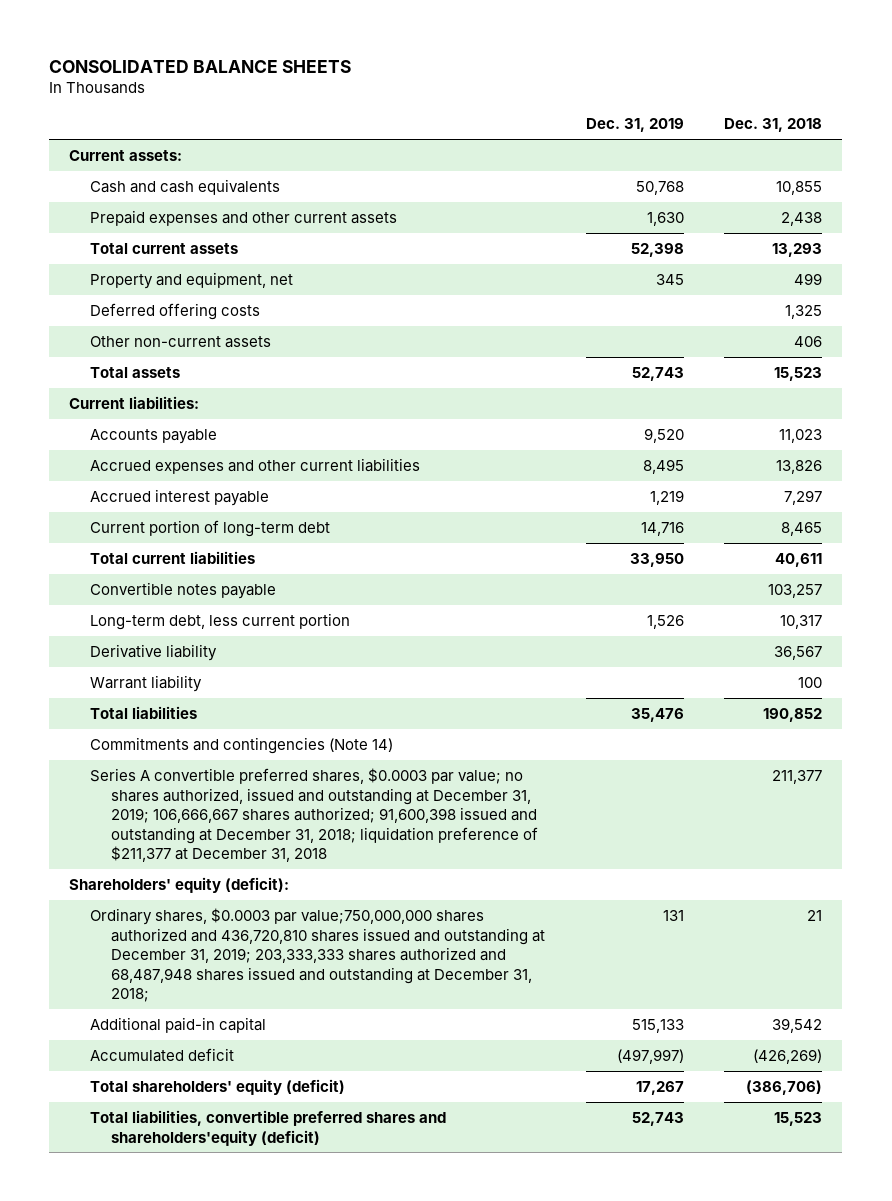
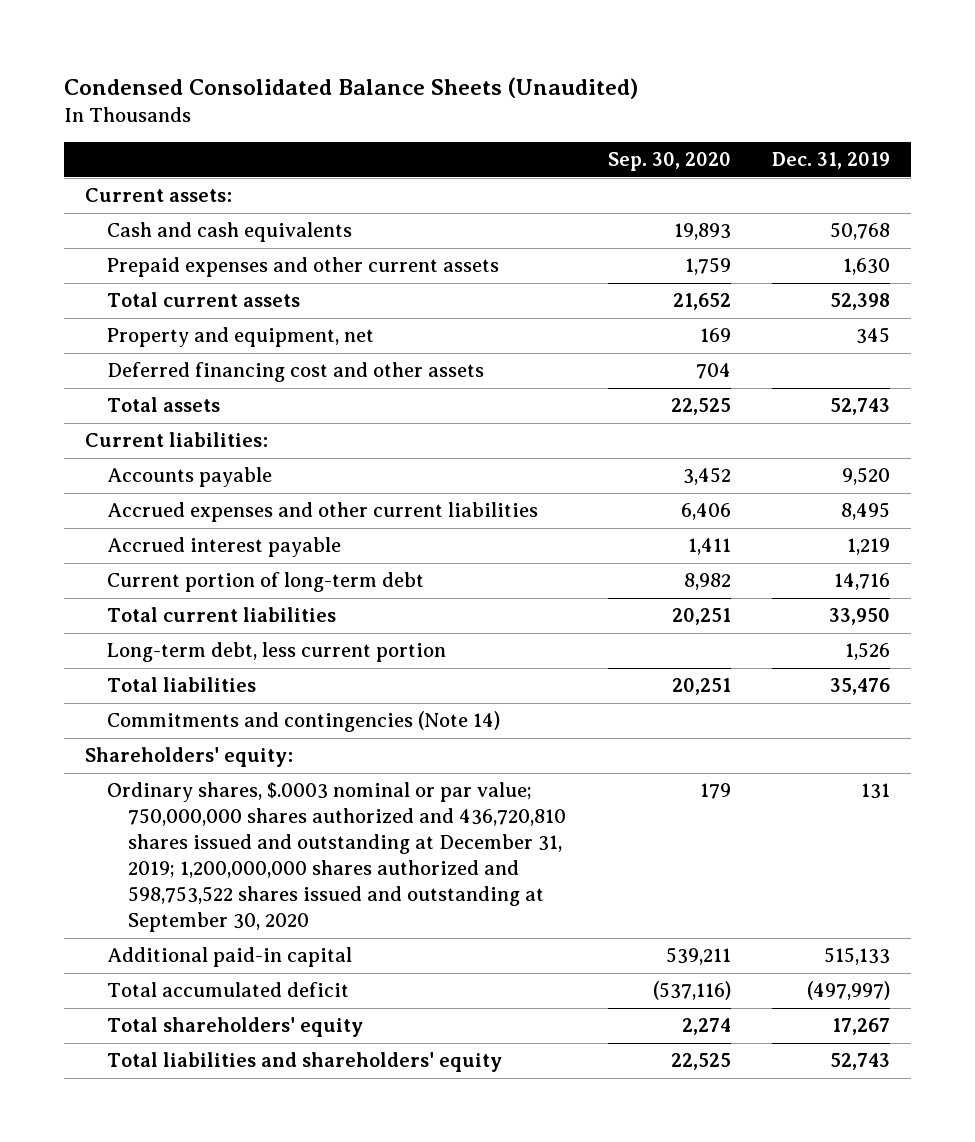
- CONSOLIDATED BALANCE SHEETS
+ Condensed Consolidated Balance Sheets (Unaudited)
- | Dec. 31, 2019 | Dec. 31, 2018
+ | Sep. 30, 2020 | Dec. 31, 2019
- Deferred offering costs | | 1,325
- Other non-current assets | | 406
+ Deferred financing cost and other assets | 704 |
- Convertible notes payable | | 103,257
- Derivative liability | | 36,567
- Warrant liability | | 100
- Series A convertible preferred shares, $0.0003 par value; no shares authorized, issued and outstanding at December 31, 2019; 106,666,667 shares authorized; 91,600,398 issued and outstanding at December 31, 2018; liquidation preference of $211,377 at December 31, 2018 | | 211,377
- Shareholders' equity (deficit):
- Ordinary shares, $0.0003 par value;750,000,000 shares authorized and 436,720,810 shares issued and outstanding at December 31, 2019; 203,333,333 shares authorized and 68,487,948 shares issued and outstanding at December 31, 2018; | 131 | 21
+ Shareholders' equity:
+ Ordinary shares, $.0003 nominal or par value; 750,000,000 shares authorized and 436,720,810 shares issued and outstanding at December 31, 2019; 1,200,000,000 shares authorized and 598,753,522 shares issued and outstanding at September 30, 2020 | 179 | 131
- Accumulated deficit | (497,997) | (426,269)
- Total shareholders' equity (deficit) | 17,267 | (386,706)
- Total liabilities, convertible preferred shares and shareholders'equity (deficit) | 52,743 | 15,523
+ Total accumulated deficit | (537,116) | (497,997)
+ Total shareholders' equity | 2,274 | 17,267
+ Total liabilities and shareholders' equity | 22,525 | 52,743

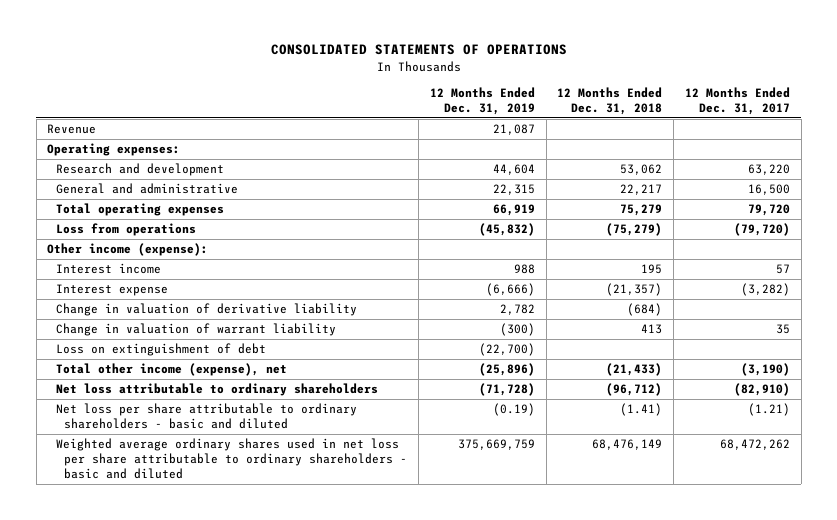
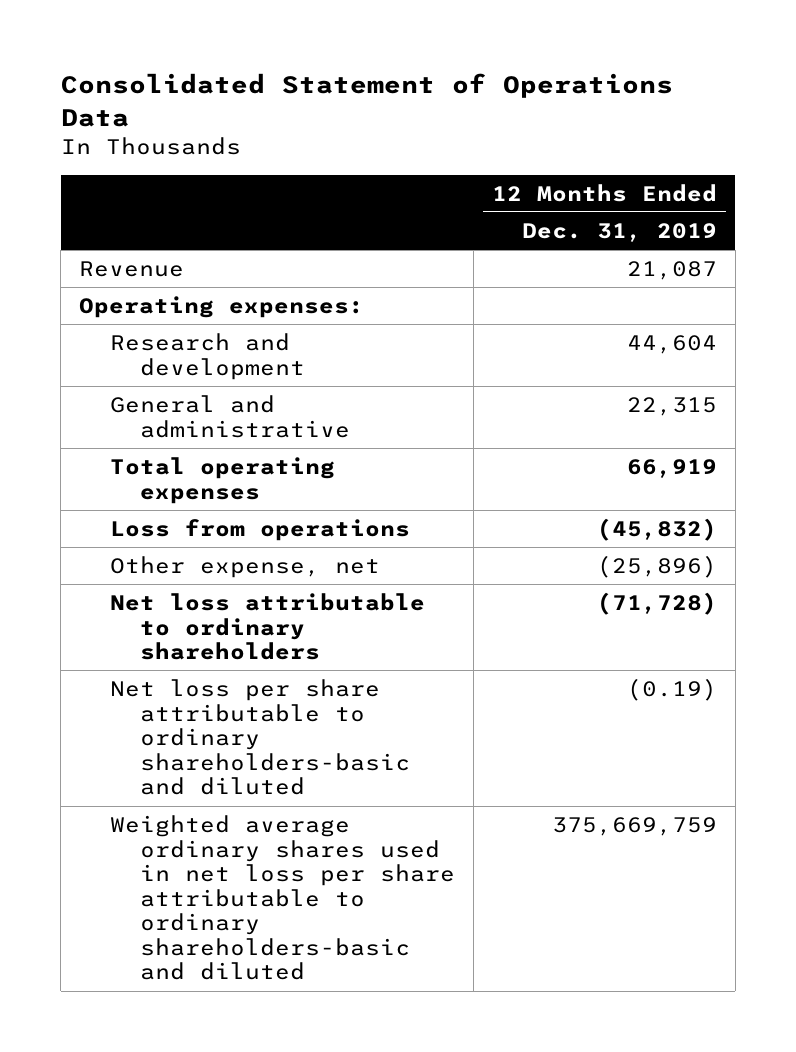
- CONSOLIDATED STATEMENTS OF OPERATIONS
+ Consolidated Statement of Operations Data
- | 12 Months Ended Dec. 31, 2019 | 12 Months Ended Dec. 31, 2018 | 12 Months Ended Dec. 31, 2017
+ | 12 Months Ended Dec. 31, 2019
- Other income (expense):
- Interest income | 988 | 195 | 57
- Interest expense | (6,666) | (21,357) | (3,282)
- Change in valuation of derivative liability | 2,782 | (684) |
- Change in valuation of warrant liability | (300) | 413 | 35
- Loss on extinguishment of debt | (22,700) | |
- Total other income (expense), net | (25,896) | (21,433) | (3,190)
+ Other expense, net | (25,896)
- Net loss per share attributable to ordinary shareholders - basic and diluted | (0.19) | (1.41) | (1.21)
- Weighted average ordinary shares used in net loss per share attributable to ordinary shareholders - basic and diluted | 375,669,759 | 68,476,149 | 68,472,262
+ Net loss per share attributable to ordinary shareholders-basic and diluted | (0.19)
+ Weighted average ordinary shares used in net loss per share attributable to ordinary shareholders-basic and diluted | 375,669,759

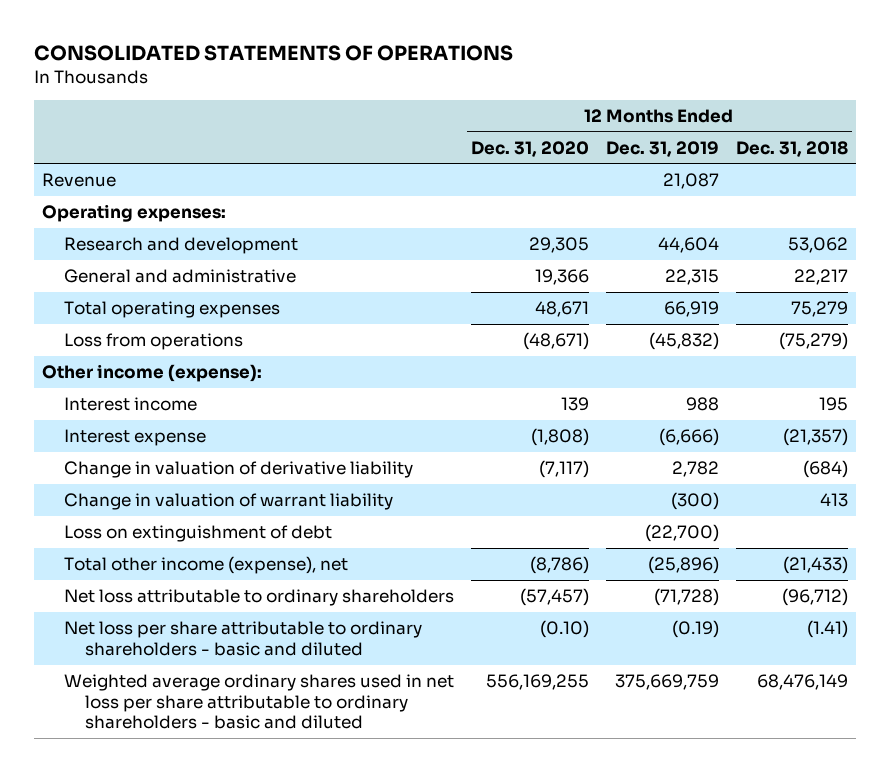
- Consolidated Statement of Operations Data
+ CONSOLIDATED STATEMENTS OF OPERATIONS
- | 12 Months Ended Dec. 31, 2019
+ | 12 Months Ended Dec. 31, 2020 | 12 Months Ended Dec. 31, 2019 | 12 Months Ended Dec. 31, 2018
- Other expense, net | (25,896)
+ Other income (expense):
+ Interest income | 139 | 988 | 195
+ Interest expense | (1,808) | (6,666) | (21,357)
+ Change in valuation of derivative liability | (7,117) | 2,782 | (684)
+ Change in valuation of warrant liability | | (300) | 413
+ Loss on extinguishment of debt | | (22,700) |
+ Total other income (expense), net | (8,786) | (25,896) | (21,433)
- Net loss per share attributable to ordinary shareholders-basic and diluted | (0.19)
- Weighted average ordinary shares used in net loss per share attributable to ordinary shareholders-basic and diluted | 375,669,759
+ Net loss per share attributable to ordinary shareholders - basic and diluted | (0.10) | (0.19) | (1.41)
+ Weighted average ordinary shares used in net loss per share attributable to ordinary shareholders - basic and diluted | 556,169,255 | 375,669,759 | 68,476,149

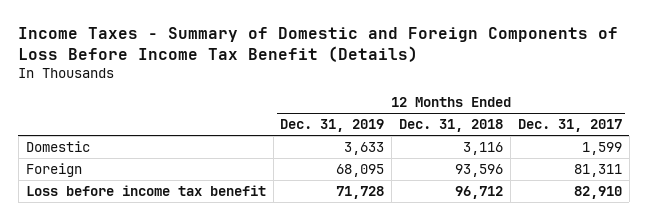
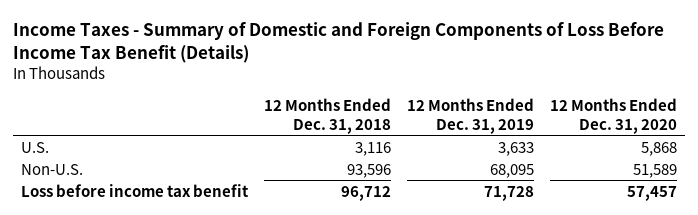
- | 12 Months Ended Dec. 31, 2019 | 12 Months Ended Dec. 31, 2018 | 12 Months Ended Dec. 31, 2017
+ | 12 Months Ended Dec. 31, 2018 | 12 Months Ended Dec. 31, 2019 | 12 Months Ended Dec. 31, 2020
- Domestic | 3,633 | 3,116 | 1,599
- Foreign | 68,095 | 93,596 | 81,311
+ U.S. | 3,116 | 3,633 | 5,868
+ Non-U.S. | 93,596 | 68,095 | 51,589

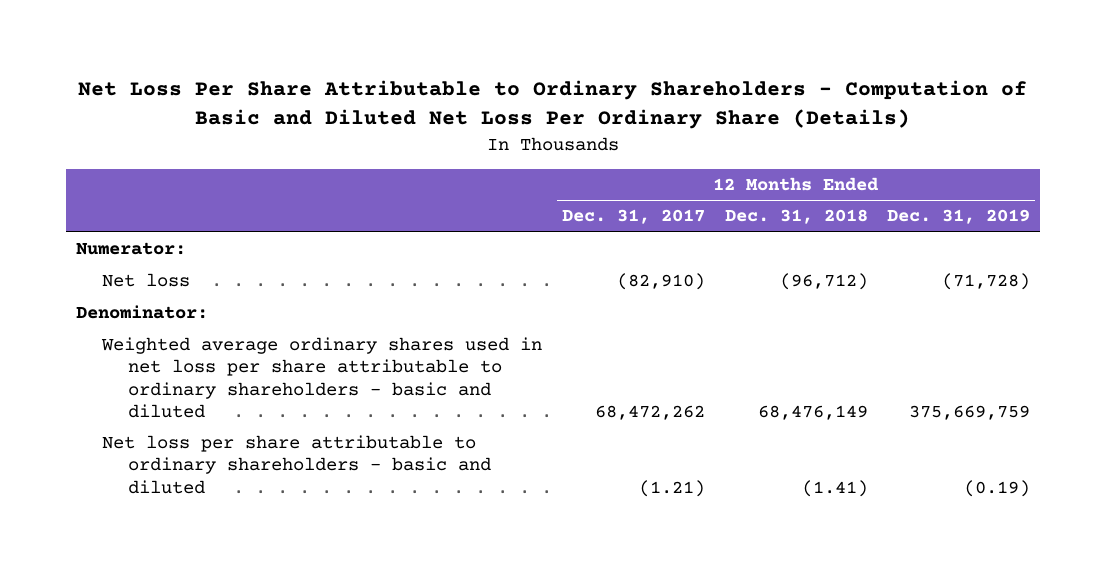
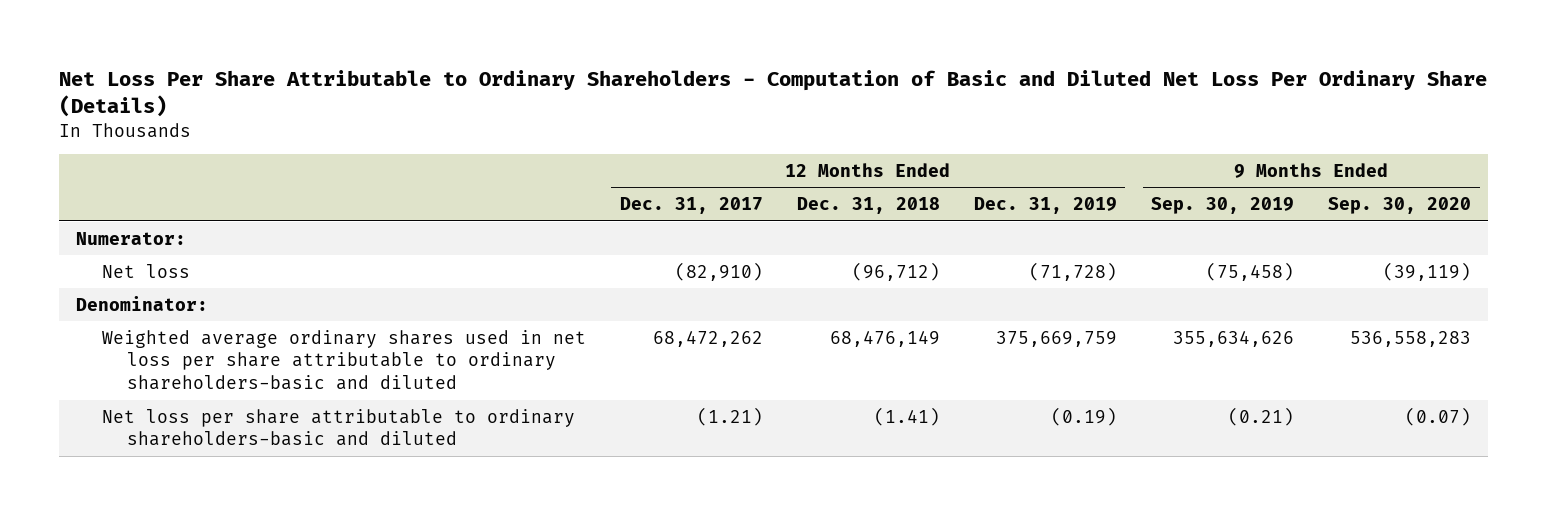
- | 12 Months Ended Dec. 31, 2017 | 12 Months Ended Dec. 31, 2018 | 12 Months Ended Dec. 31, 2019
+ | 12 Months Ended Dec. 31, 2017 | 12 Months Ended Dec. 31, 2018 | 12 Months Ended Dec. 31, 2019 | 9 Months Ended Sep. 30, 2019 | 9 Months Ended Sep. 30, 2020
- Weighted average ordinary shares used in net loss per share attributable to ordinary shareholders - basic and diluted | 68,472,262 | 68,476,149 | 375,669,759
- Net loss per share attributable to ordinary shareholders - basic and diluted | (1.21) | (1.41) | (0.19)
+ Weighted average ordinary shares used in net loss per share attributable to ordinary shareholders-basic and diluted | 68,472,262 | 68,476,149 | 375,669,759 | 355,634,626 | 536,558,283
+ Net loss per share attributable to ordinary shareholders-basic and diluted | (1.21) | (1.41) | (0.19) | (0.21) | (0.07)

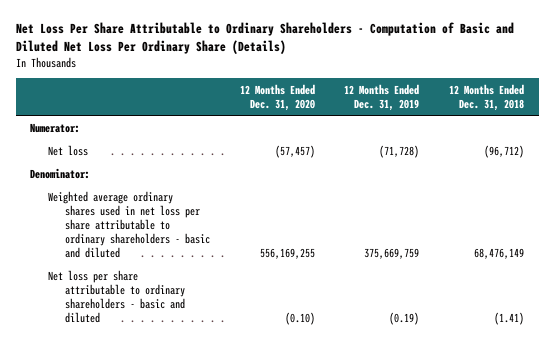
- | 12 Months Ended Dec. 31, 2017 | 12 Months Ended Dec. 31, 2018 | 12 Months Ended Dec. 31, 2019 | 9 Months Ended Sep. 30, 2019 | 9 Months Ended Sep. 30, 2020
+ | 12 Months Ended Dec. 31, 2020 | 12 Months Ended Dec. 31, 2019 | 12 Months Ended Dec. 31, 2018
- Weighted average ordinary shares used in net loss per share attributable to ordinary shareholders-basic and diluted | 68,472,262 | 68,476,149 | 375,669,759 | 355,634,626 | 536,558,283
- Net loss per share attributable to ordinary shareholders-basic and diluted | (1.21) | (1.41) | (0.19) | (0.21) | (0.07)
+ Weighted average ordinary shares used in net loss per share attributable to ordinary shareholders - basic and diluted | 556,169,255 | 375,669,759 | 68,476,149
+ Net loss per share attributable to ordinary shareholders - basic and diluted | (0.10) | (0.19) | (1.41)

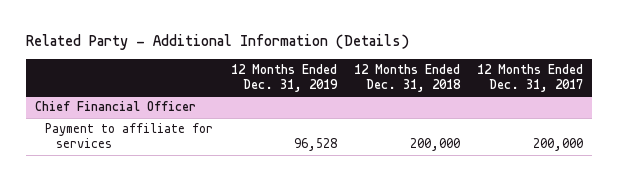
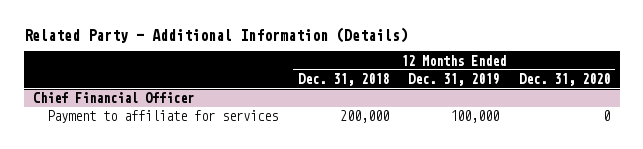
- | 12 Months Ended Dec. 31, 2019 | 12 Months Ended Dec. 31, 2018 | 12 Months Ended Dec. 31, 2017
+ | 12 Months Ended Dec. 31, 2018 | 12 Months Ended Dec. 31, 2019 | 12 Months Ended Dec. 31, 2020
@ Chief Financial Officer
- Payment to affiliate for services | 96,528 | 200,000 | 200,000
+ Payment to affiliate for services | 200,000 | 100,000 | 0

